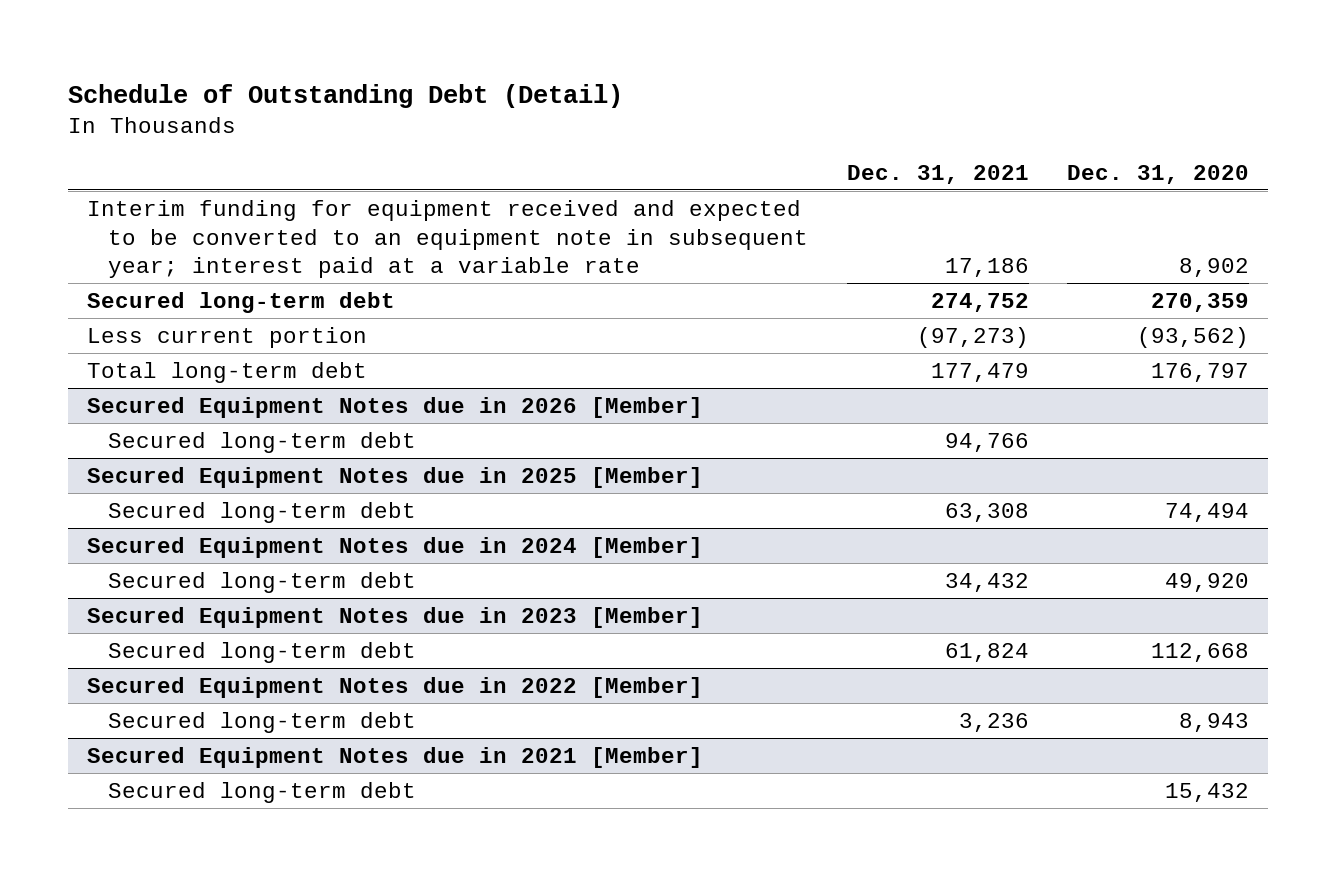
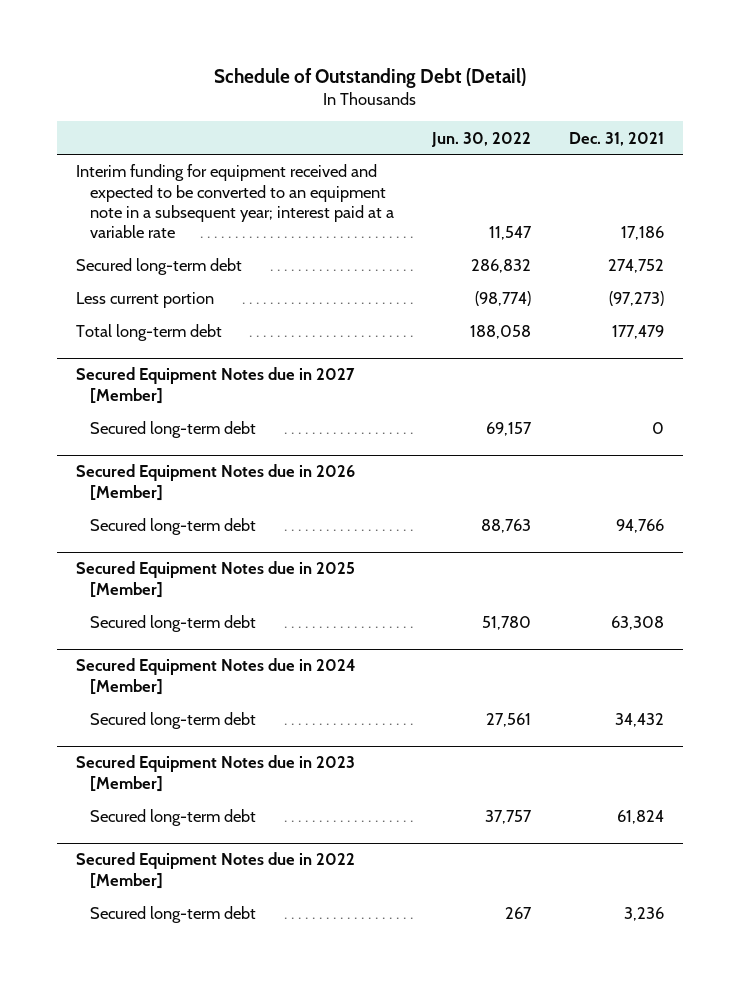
- | Dec. 31, 2021 | Dec. 31, 2020
+ | Jun. 30, 2022 | Dec. 31, 2021
- Interim funding for equipment received and expected to be converted to an equipment note in subsequent year; interest paid at a variable rate | 17,186 | 8,902
+ Interim funding for equipment received and expected to be converted to an equipment note in a subsequent year; interest paid at a variable rate | 11,547 | 17,186
+ Secured Equipment Notes due in 2027 [Member]
+ Secured long-term debt | 69,157 | 0
- Secured Equipment Notes due in 2021 [Member]
- Secured long-term debt | | 15,432

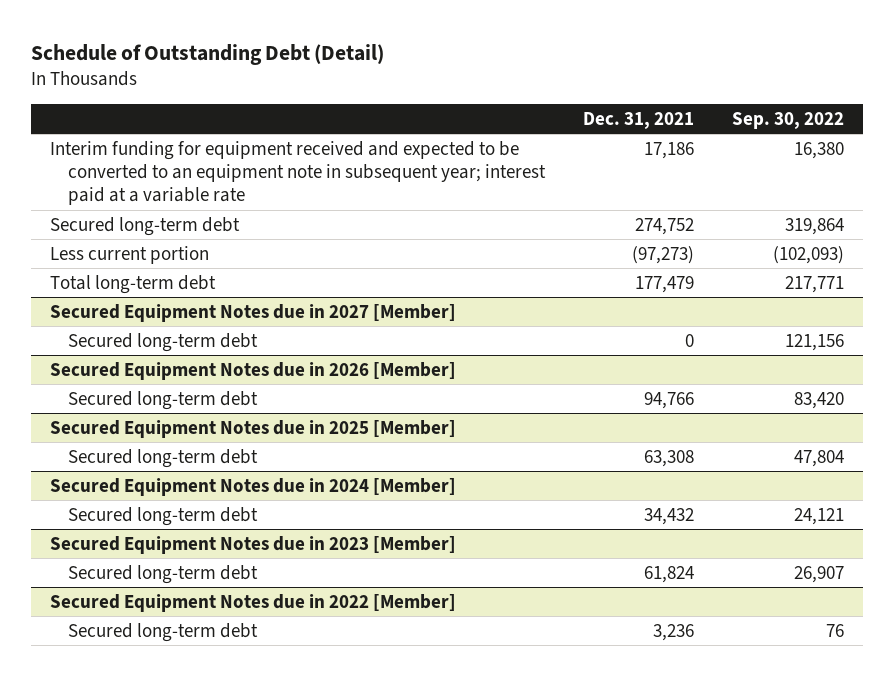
- | Jun. 30, 2022 | Dec. 31, 2021
+ | Dec. 31, 2021 | Sep. 30, 2022
- Interim funding for equipment received and expected to be converted to an equipment note in a subsequent year; interest paid at a variable rate | 11,547 | 17,186
+ Interim funding for equipment received and expected to be converted to an equipment note in subsequent year; interest paid at a variable rate | 17,186 | 16,380

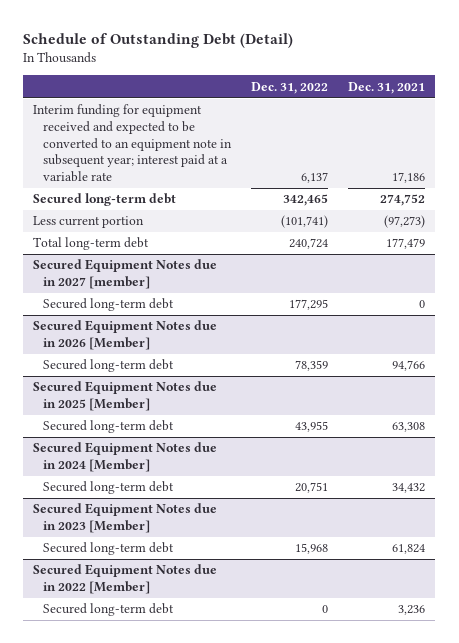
- | Dec. 31, 2021 | Sep. 30, 2022
+ | Dec. 31, 2022 | Dec. 31, 2021
- Secured Equipment Notes due in 2027 [Member]
+ Secured Equipment Notes due in 2027 [member]

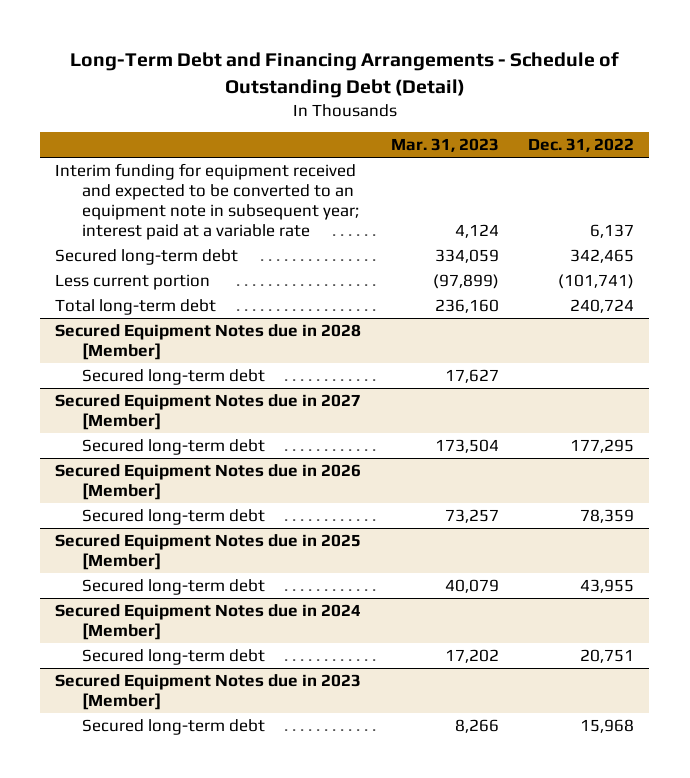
- Schedule of Outstanding Debt (Detail)
+ Long-Term Debt and Financing Arrangements - Schedule of Outstanding Debt (Detail)
- | Dec. 31, 2022 | Dec. 31, 2021
+ | Mar. 31, 2023 | Dec. 31, 2022
- Secured Equipment Notes due in 2027 [member]
+ Secured Equipment Notes due in 2028 [Member]
+ Secured long-term debt | 17,627 |
+ Secured Equipment Notes due in 2027 [Member]
- Secured Equipment Notes due in 2022 [Member]
- Secured long-term debt | 0 | 3,236

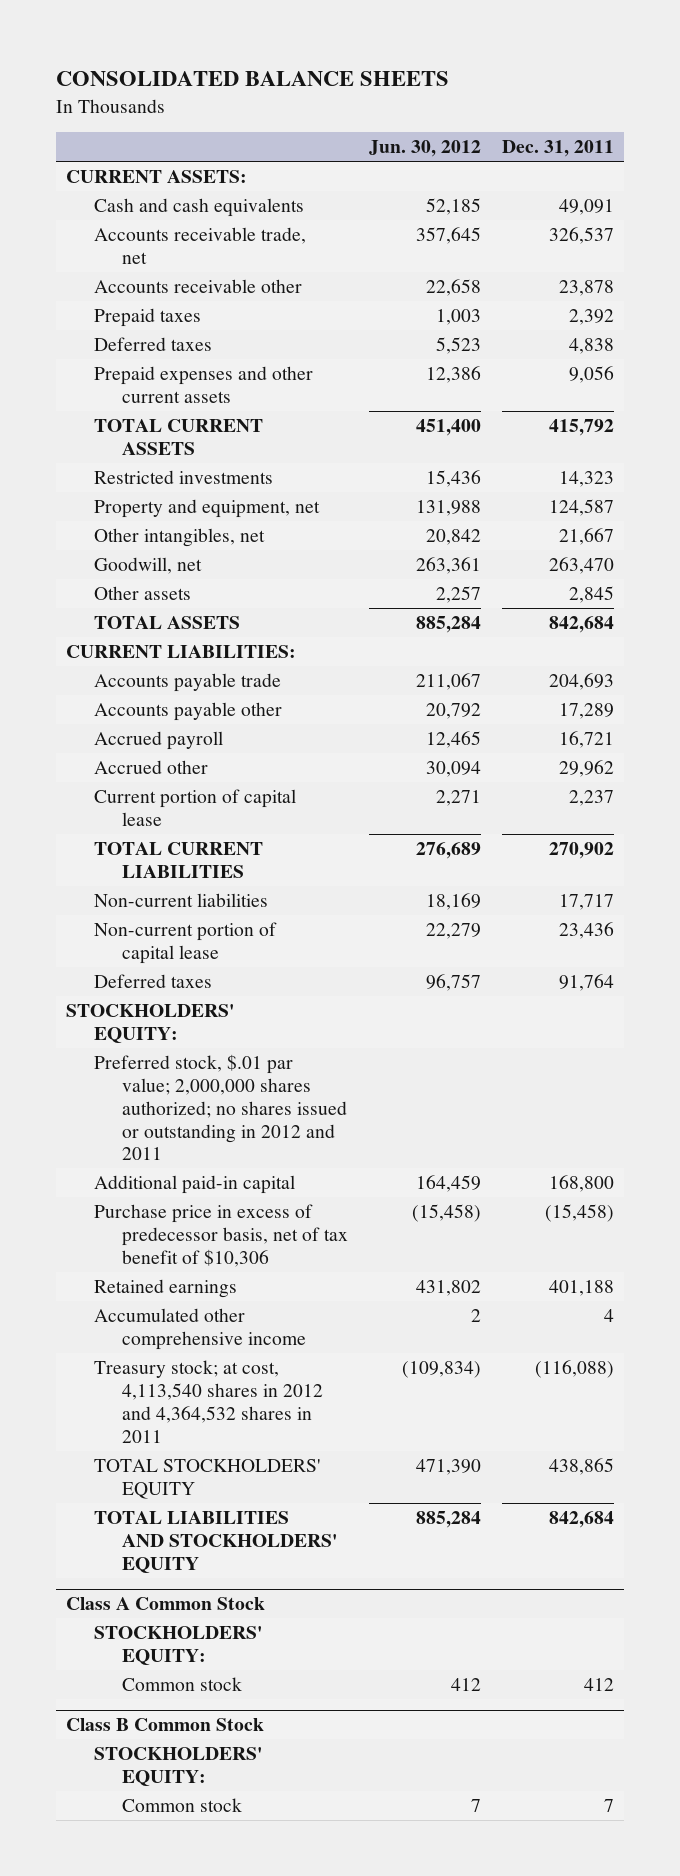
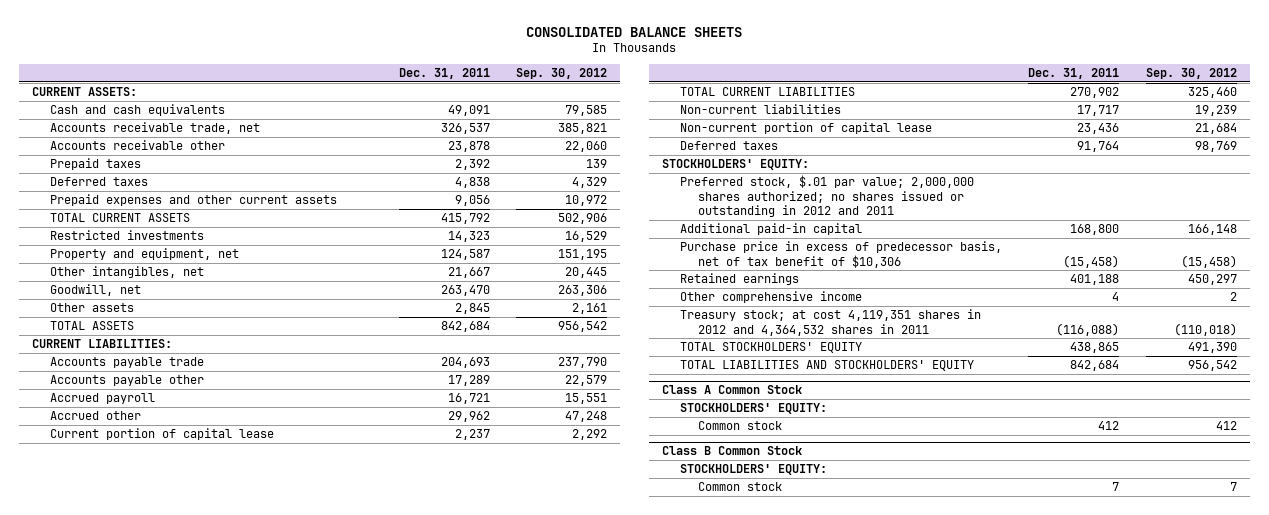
- | Jun. 30, 2012 | Dec. 31, 2011
+ | Dec. 31, 2011 | Sep. 30, 2012
- Accumulated other comprehensive income | 2 | 4
- Treasury stock; at cost, 4,113,540 shares in 2012 and 4,364,532 shares in 2011 | (109,834) | (116,088)
+ Other comprehensive income | 4 | 2
+ Treasury stock; at cost 4,119,351 shares in 2012 and 4,364,532 shares in 2011 | (116,088) | (110,018)

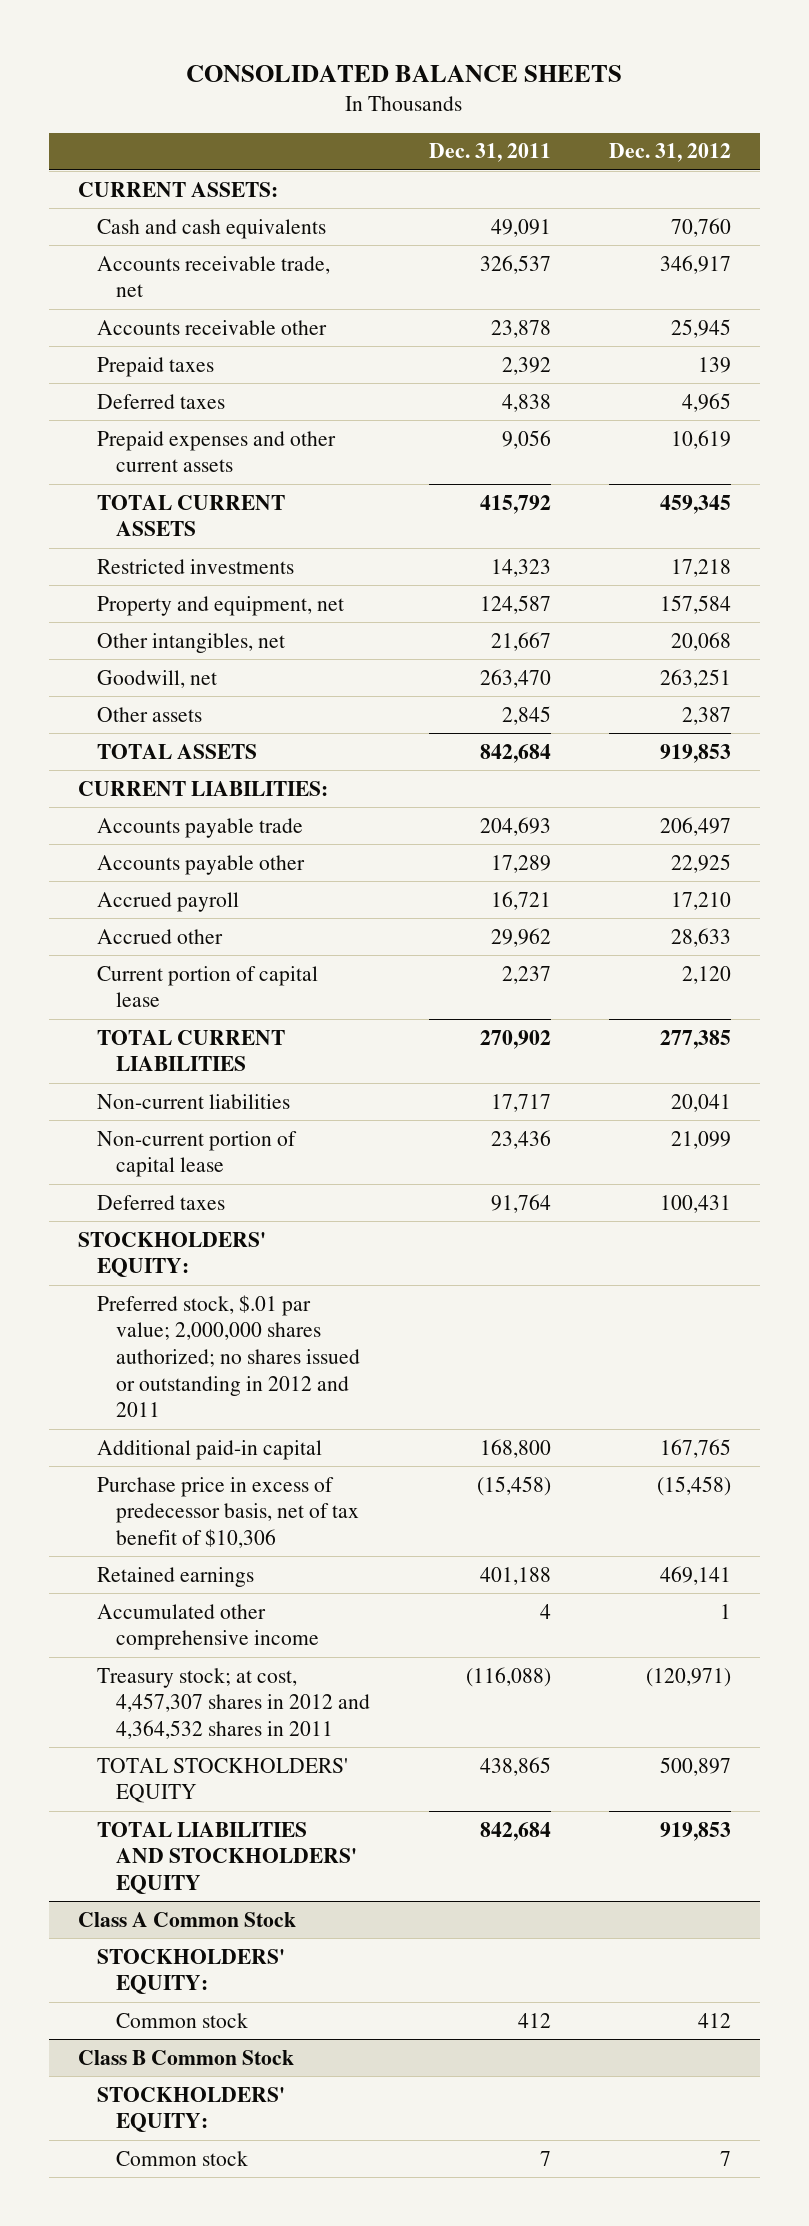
- | Dec. 31, 2011 | Sep. 30, 2012
+ | Dec. 31, 2011 | Dec. 31, 2012
- Other comprehensive income | 4 | 2
- Treasury stock; at cost 4,119,351 shares in 2012 and 4,364,532 shares in 2011 | (116,088) | (110,018)
+ Accumulated other comprehensive income | 4 | 1
+ Treasury stock; at cost, 4,457,307 shares in 2012 and 4,364,532 shares in 2011 | (116,088) | (120,971)

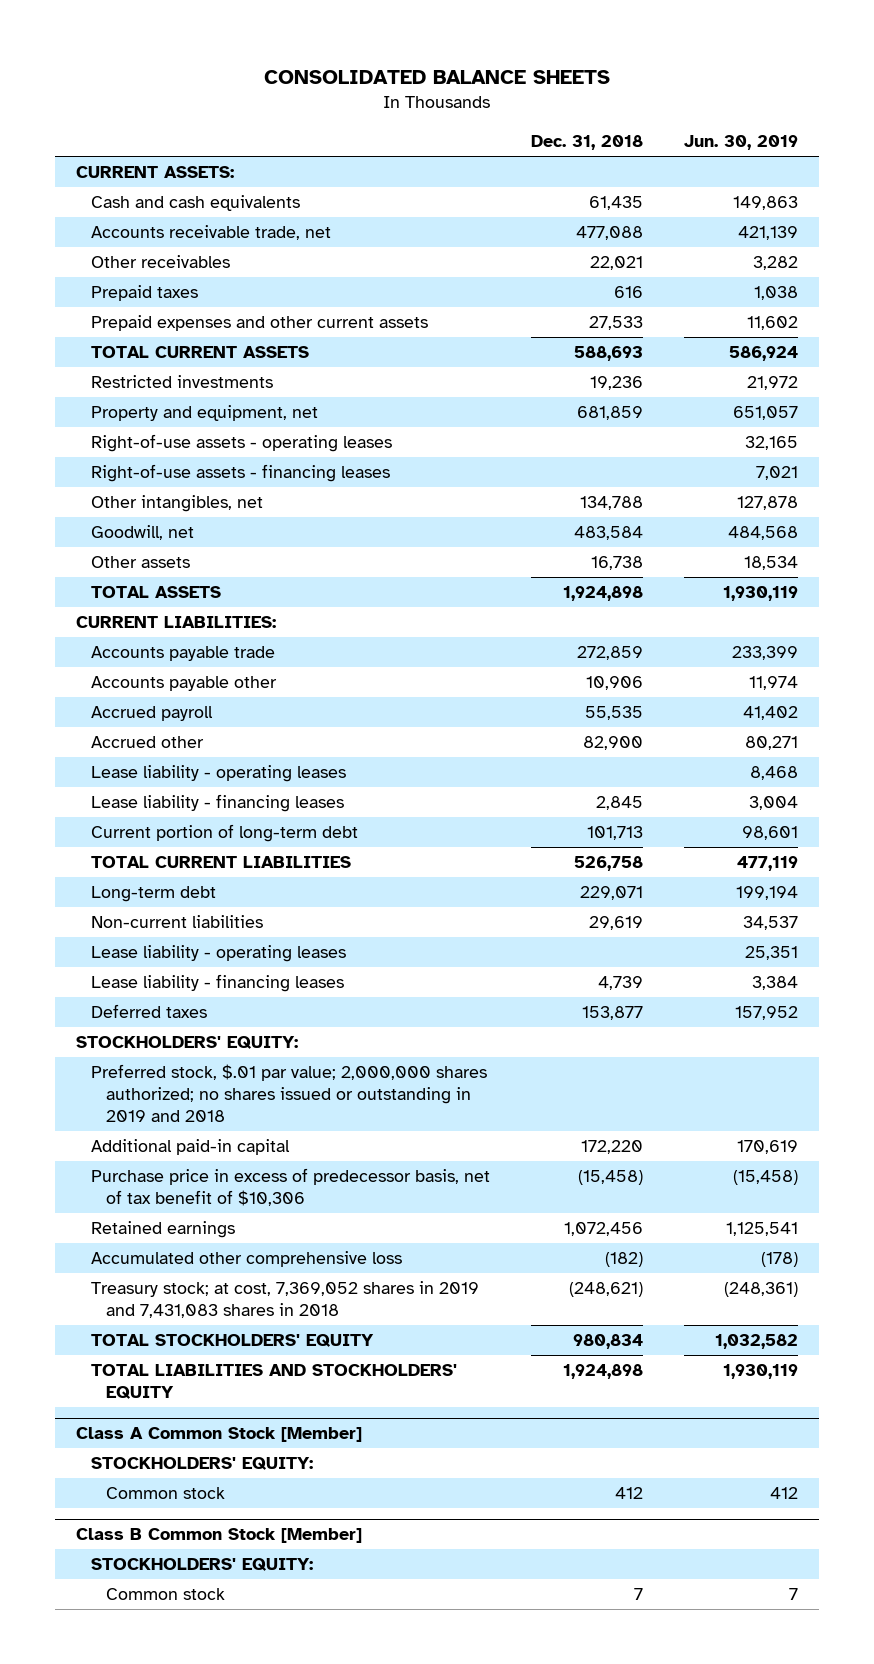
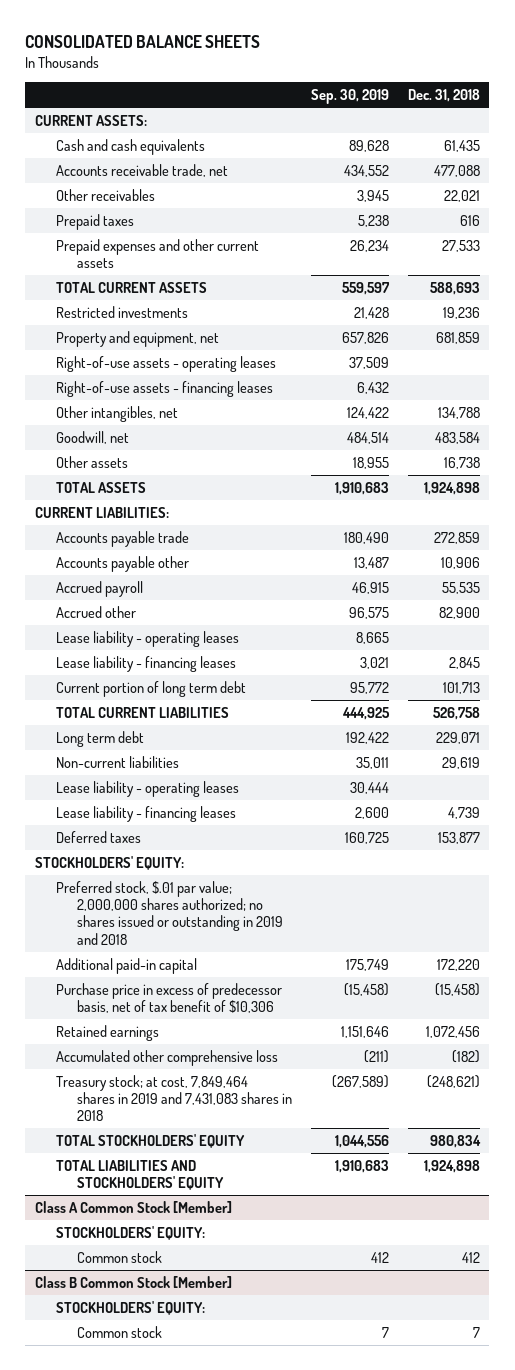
- | Dec. 31, 2018 | Jun. 30, 2019
+ | Sep. 30, 2019 | Dec. 31, 2018
- Current portion of long-term debt | 101,713 | 98,601
+ Current portion of long term debt | 95,772 | 101,713
- Long-term debt | 229,071 | 199,194
+ Long term debt | 192,422 | 229,071
- Treasury stock; at cost, 7,369,052 shares in 2019 and 7,431,083 shares in 2018 | (248,621) | (248,361)
+ Treasury stock; at cost, 7,849,464 shares in 2019 and 7,431,083 shares in 2018 | (267,589) | (248,621)

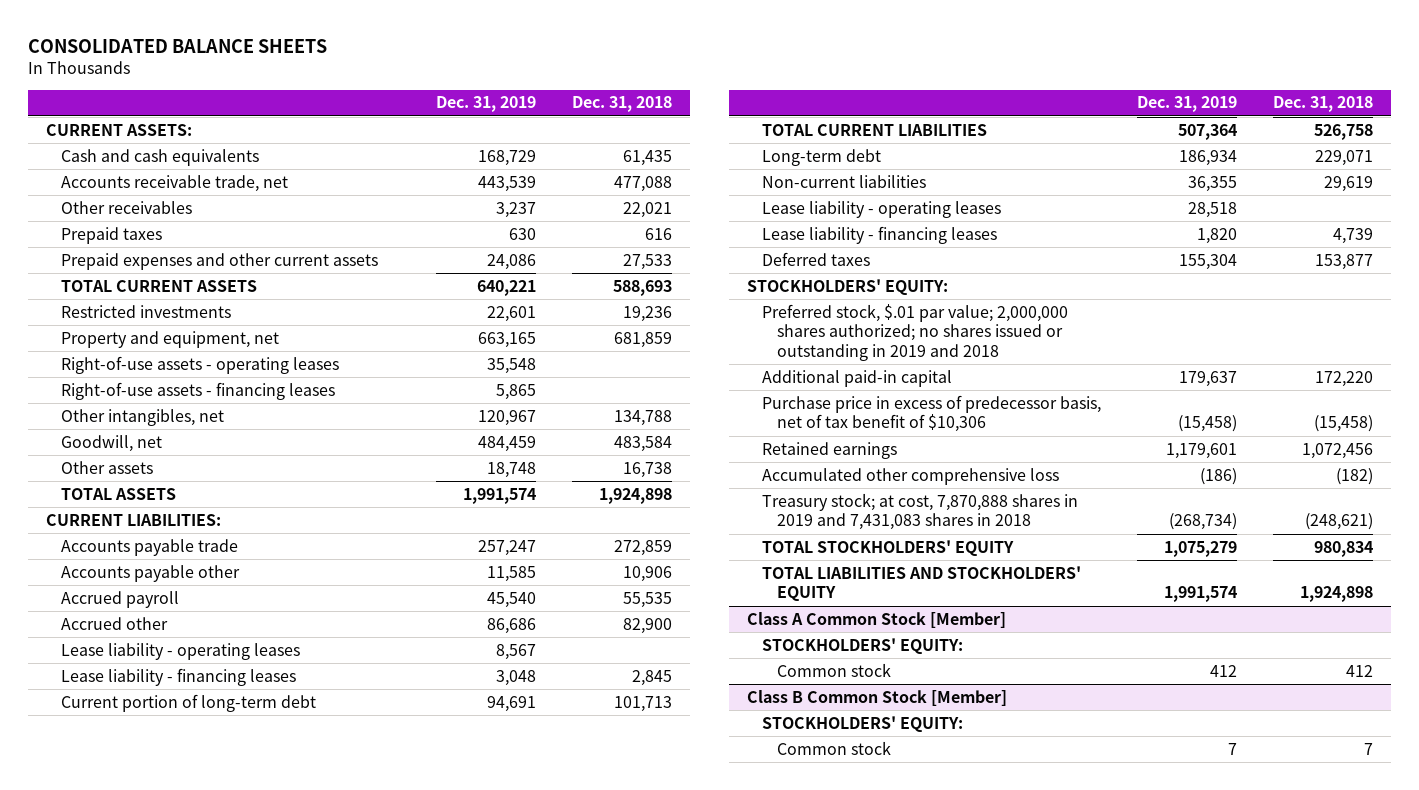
- | Sep. 30, 2019 | Dec. 31, 2018
+ | Dec. 31, 2019 | Dec. 31, 2018
- Current portion of long term debt | 95,772 | 101,713
+ Current portion of long-term debt | 94,691 | 101,713
- Long term debt | 192,422 | 229,071
+ Long-term debt | 186,934 | 229,071
- Treasury stock; at cost, 7,849,464 shares in 2019 and 7,431,083 shares in 2018 | (267,589) | (248,621)
+ Treasury stock; at cost, 7,870,888 shares in 2019 and 7,431,083 shares in 2018 | (268,734) | (248,621)

